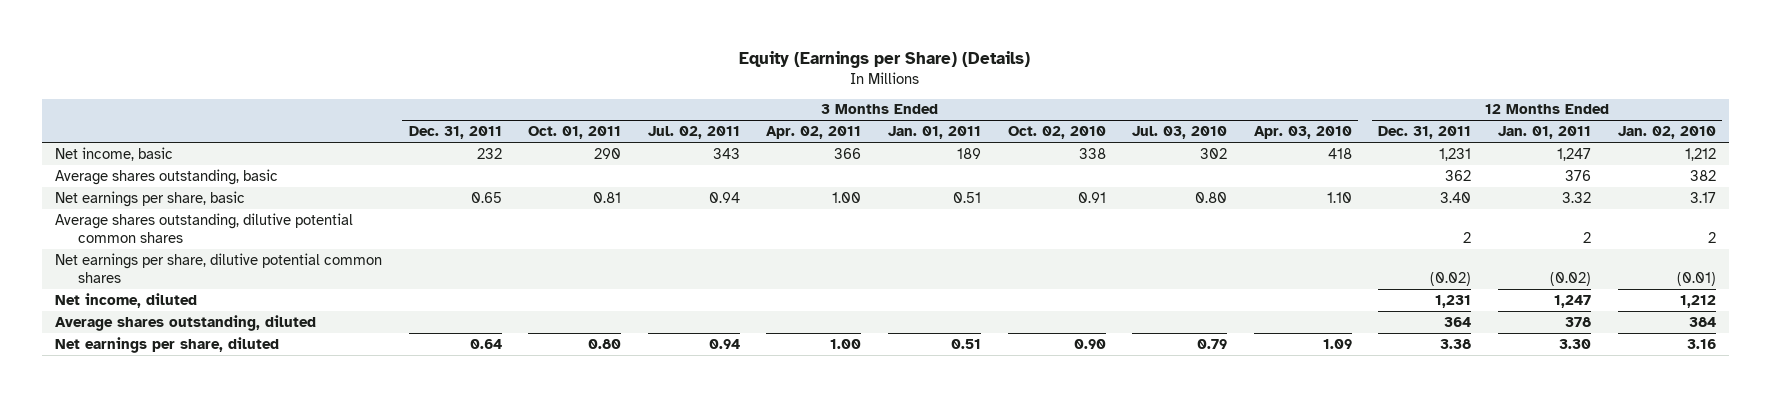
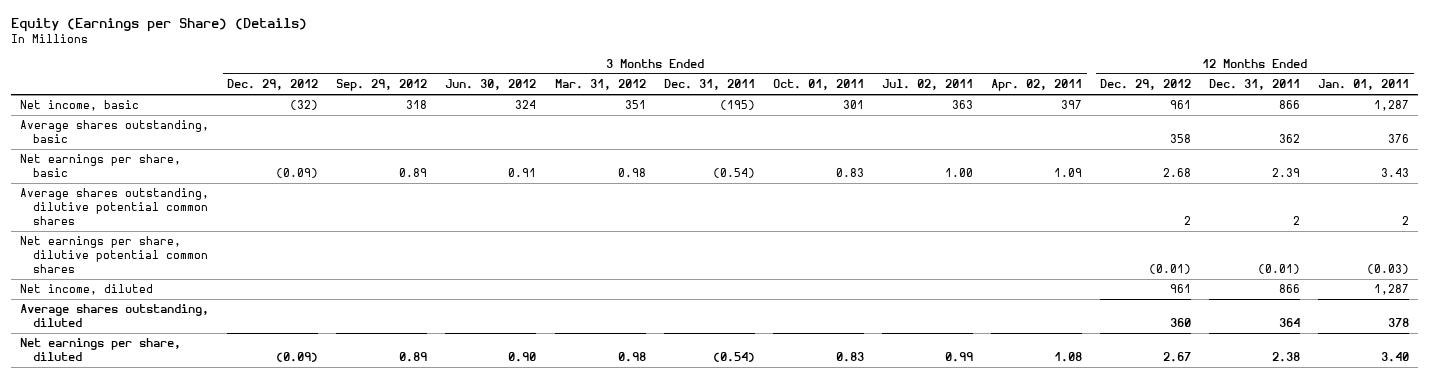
- | 3 Months Ended Dec. 31, 2011 | 3 Months Ended Oct. 01, 2011 | 3 Months Ended Jul. 02, 2011 | 3 Months Ended Apr. 02, 2011 | 3 Months Ended Jan. 01, 2011 | 3 Months Ended Oct. 02, 2010 | 3 Months Ended Jul. 03, 2010 | 3 Months Ended Apr. 03, 2010 | 12 Months Ended Dec. 31, 2011 | 12 Months Ended Jan. 01, 2011 | 12 Months Ended Jan. 02, 2010
+ | 3 Months Ended Dec. 29, 2012 | 3 Months Ended Sep. 29, 2012 | 3 Months Ended Jun. 30, 2012 | 3 Months Ended Mar. 31, 2012 | 3 Months Ended Dec. 31, 2011 | 3 Months Ended Oct. 01, 2011 | 3 Months Ended Jul. 02, 2011 | 3 Months Ended Apr. 02, 2011 | 12 Months Ended Dec. 29, 2012 | 12 Months Ended Dec. 31, 2011 | 12 Months Ended Jan. 01, 2011
- Net income, basic | 232 | 290 | 343 | 366 | 189 | 338 | 302 | 418 | 1,231 | 1,247 | 1,212
+ Net income, basic | (32) | 318 | 324 | 351 | (195) | 301 | 363 | 397 | 961 | 866 | 1,287
- Net earnings per share, basic | 0.65 | 0.81 | 0.94 | 1.00 | 0.51 | 0.91 | 0.80 | 1.10 | 3.40 | 3.32 | 3.17
+ Net earnings per share, basic | (0.09) | 0.89 | 0.91 | 0.98 | (0.54) | 0.83 | 1.00 | 1.09 | 2.68 | 2.39 | 3.43
- Net earnings per share, dilutive potential common shares | | | | | | | | | (0.02) | (0.02) | (0.01)
- Net income, diluted | | | | | | | | | 1,231 | 1,247 | 1,212
+ Net earnings per share, dilutive potential common shares | | | | | | | | | (0.01) | (0.01) | (0.03)
+ Net income, diluted | | | | | | | | | 961 | 866 | 1,287
- Net earnings per share, diluted | 0.64 | 0.80 | 0.94 | 1.00 | 0.51 | 0.90 | 0.79 | 1.09 | 3.38 | 3.30 | 3.16
+ Net earnings per share, diluted | (0.09) | 0.89 | 0.90 | 0.98 | (0.54) | 0.83 | 0.99 | 1.08 | 2.67 | 2.38 | 3.40

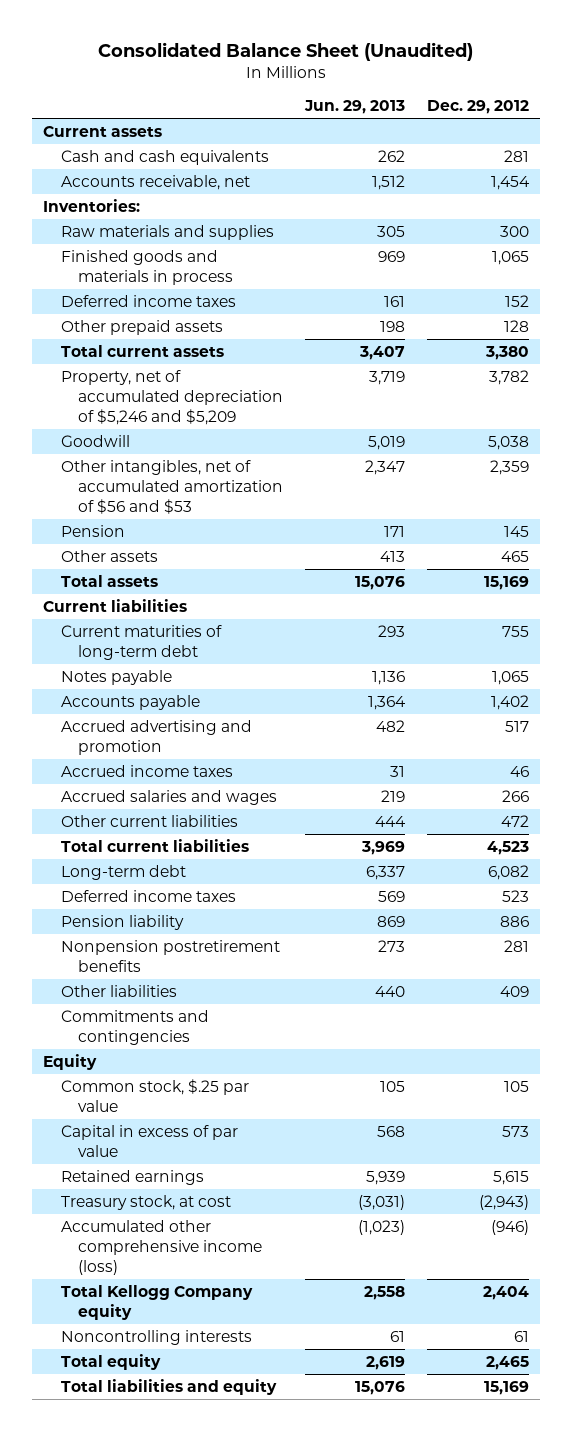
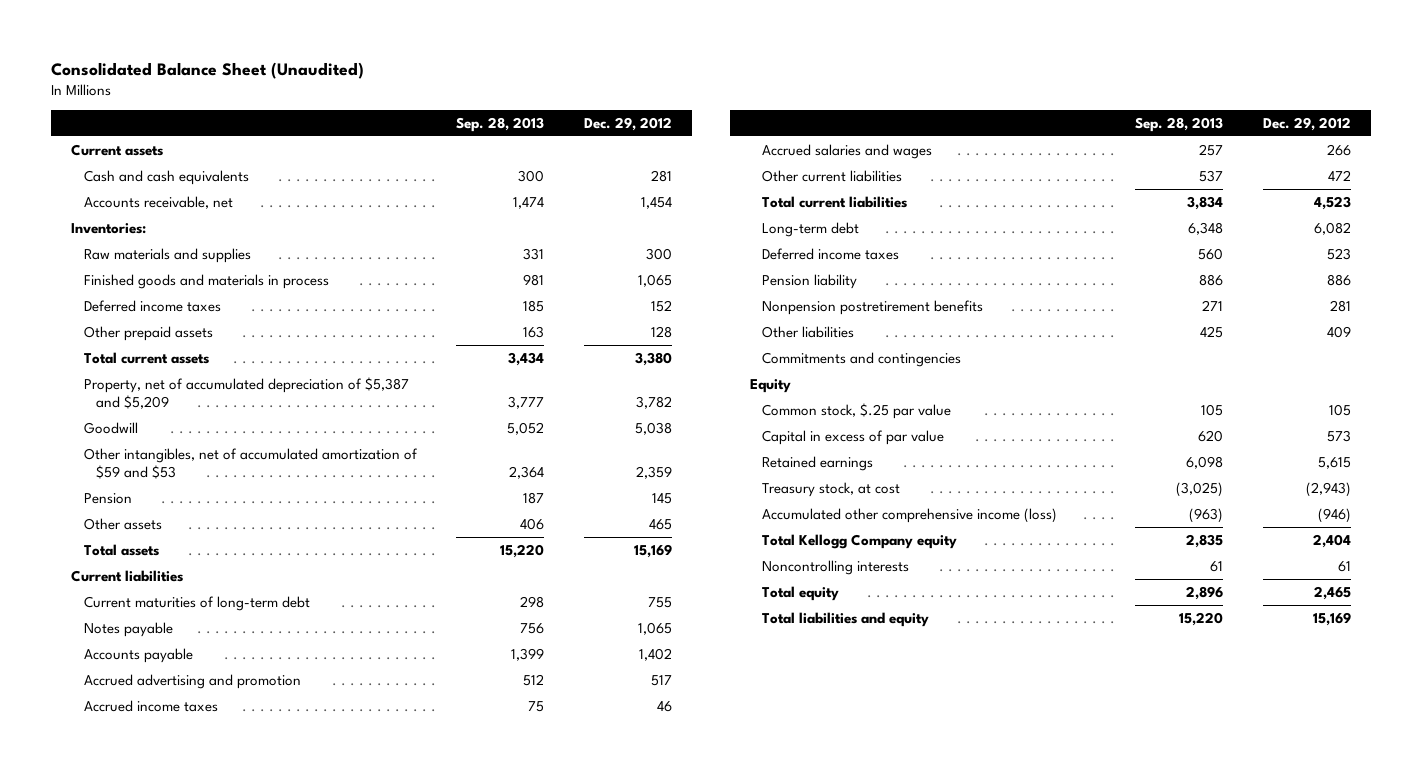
- | Jun. 29, 2013 | Dec. 29, 2012
+ | Sep. 28, 2013 | Dec. 29, 2012
- Property, net of accumulated depreciation of $5,246 and $5,209 | 3,719 | 3,782
+ Property, net of accumulated depreciation of $5,387 and $5,209 | 3,777 | 3,782
- Other intangibles, net of accumulated amortization of $56 and $53 | 2,347 | 2,359
+ Other intangibles, net of accumulated amortization of $59 and $53 | 2,364 | 2,359

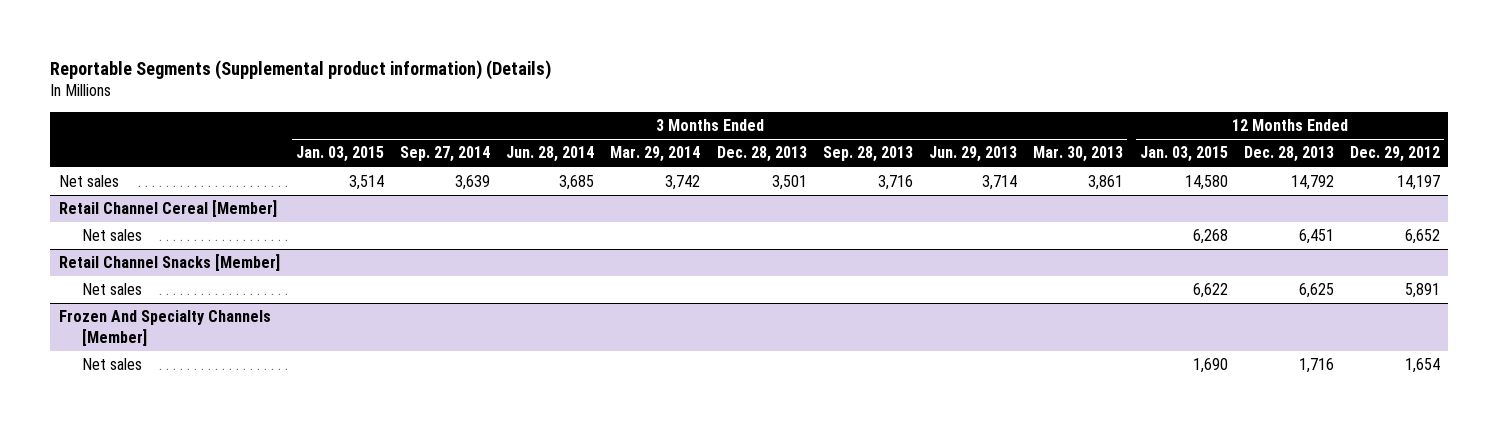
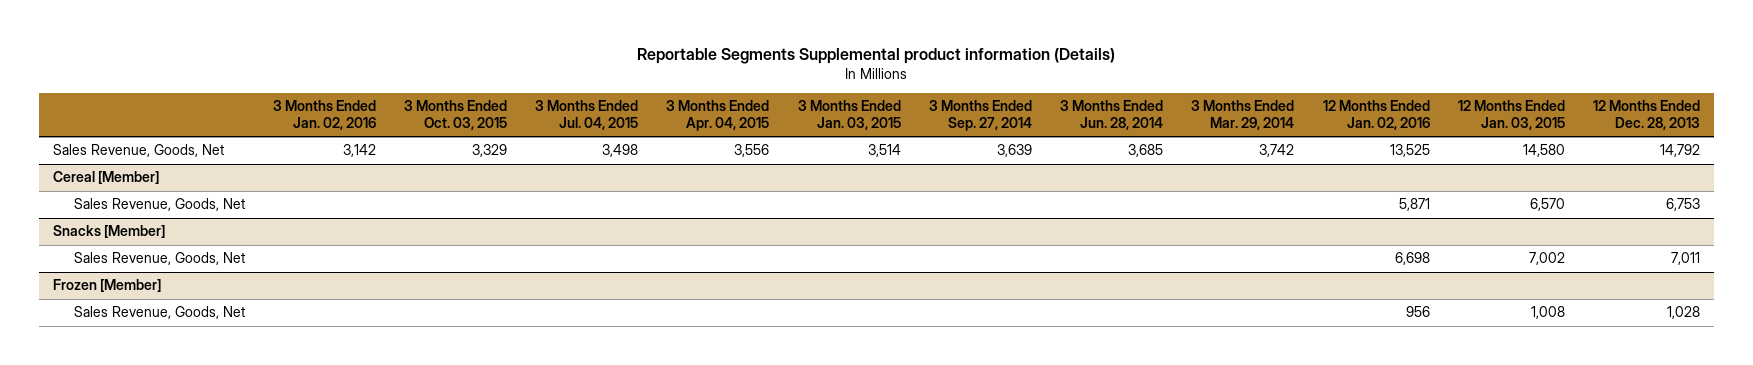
- Reportable Segments (Supplemental product information) (Details)
+ Reportable Segments Supplemental product information (Details)
- | 3 Months Ended Jan. 03, 2015 | 3 Months Ended Sep. 27, 2014 | 3 Months Ended Jun. 28, 2014 | 3 Months Ended Mar. 29, 2014 | 3 Months Ended Dec. 28, 2013 | 3 Months Ended Sep. 28, 2013 | 3 Months Ended Jun. 29, 2013 | 3 Months Ended Mar. 30, 2013 | 12 Months Ended Jan. 03, 2015 | 12 Months Ended Dec. 28, 2013 | 12 Months Ended Dec. 29, 2012
+ | 3 Months Ended Jan. 02, 2016 | 3 Months Ended Oct. 03, 2015 | 3 Months Ended Jul. 04, 2015 | 3 Months Ended Apr. 04, 2015 | 3 Months Ended Jan. 03, 2015 | 3 Months Ended Sep. 27, 2014 | 3 Months Ended Jun. 28, 2014 | 3 Months Ended Mar. 29, 2014 | 12 Months Ended Jan. 02, 2016 | 12 Months Ended Jan. 03, 2015 | 12 Months Ended Dec. 28, 2013
- Net sales | 3,514 | 3,639 | 3,685 | 3,742 | 3,501 | 3,716 | 3,714 | 3,861 | 14,580 | 14,792 | 14,197
- Retail Channel Cereal [Member]
- Net sales | | | | | | | | | 6,268 | 6,451 | 6,652
- Retail Channel Snacks [Member]
- Net sales | | | | | | | | | 6,622 | 6,625 | 5,891
- Frozen And Specialty Channels [Member]
- Net sales | | | | | | | | | 1,690 | 1,716 | 1,654
+ Sales Revenue, Goods, Net | 3,142 | 3,329 | 3,498 | 3,556 | 3,514 | 3,639 | 3,685 | 3,742 | 13,525 | 14,580 | 14,792
+ Cereal [Member]
+ Sales Revenue, Goods, Net | | | | | | | | | 5,871 | 6,570 | 6,753
+ Snacks [Member]
+ Sales Revenue, Goods, Net | | | | | | | | | 6,698 | 7,002 | 7,011
+ Frozen [Member]
+ Sales Revenue, Goods, Net | | | | | | | | | 956 | 1,008 | 1,028

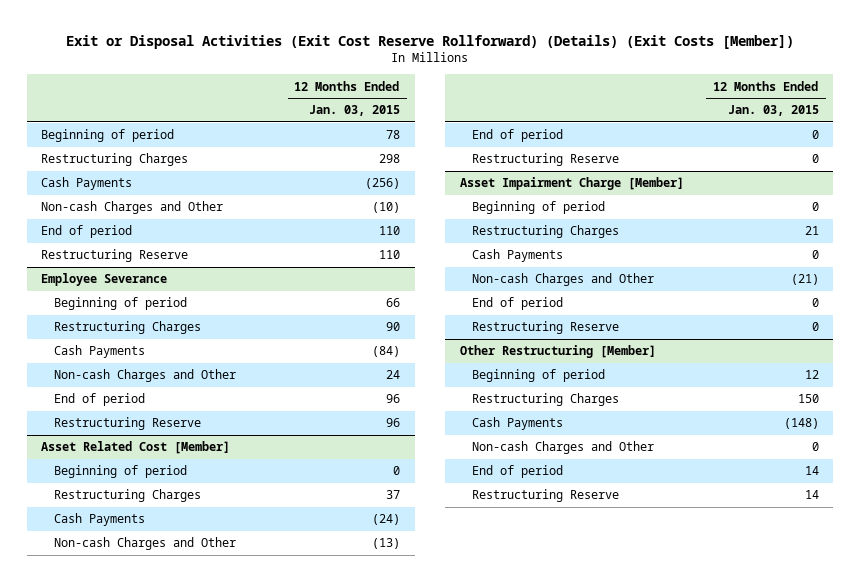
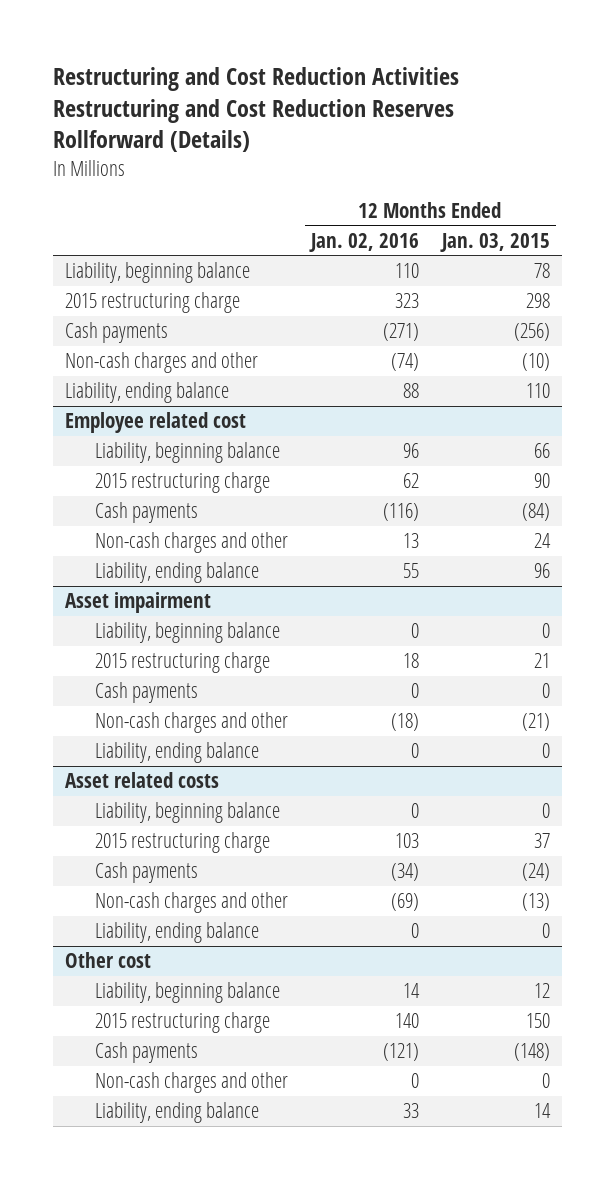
- Exit or Disposal Activities (Exit Cost Reserve Rollforward) (Details) (Exit Costs [Member])
+ Restructuring and Cost Reduction Activities Restructuring and Cost Reduction Reserves Rollforward (Details)
- | 12 Months Ended Jan. 03, 2015
+ | 12 Months Ended Jan. 02, 2016 | 12 Months Ended Jan. 03, 2015
- Beginning of period | 78
- Restructuring Charges | 298
- Cash Payments | (256)
- Non-cash Charges and Other | (10)
- End of period | 110
- Restructuring Reserve | 110
- Employee Severance
- Beginning of period | 66
- Restructuring Charges | 90
- Cash Payments | (84)
- Non-cash Charges and Other | 24
- End of period | 96
- Restructuring Reserve | 96
- Asset Related Cost [Member]
- Beginning of period | 0
- Restructuring Charges | 37
- Cash Payments | (24)
- Non-cash Charges and Other | (13)
- End of period | 0
- Restructuring Reserve | 0
- Asset Impairment Charge [Member]
- Beginning of period | 0
- Restructuring Charges | 21
- Cash Payments | 0
- Non-cash Charges and Other | (21)
- End of period | 0
- Restructuring Reserve | 0
- Other Restructuring [Member]
- Beginning of period | 12
- Restructuring Charges | 150
- Cash Payments | (148)
- Non-cash Charges and Other | 0
- End of period | 14
- Restructuring Reserve | 14
+ Liability, beginning balance | 110 | 78
+ 2015 restructuring charge | 323 | 298
+ Cash payments | (271) | (256)
+ Non-cash charges and other | (74) | (10)
+ Liability, ending balance | 88 | 110
+ Employee related cost
+ Liability, beginning balance | 96 | 66
+ 2015 restructuring charge | 62 | 90
+ Cash payments | (116) | (84)
+ Non-cash charges and other | 13 | 24
+ Liability, ending balance | 55 | 96
+ Asset impairment
+ Liability, beginning balance | 0 | 0
+ 2015 restructuring charge | 18 | 21
+ Cash payments | 0 | 0
+ Non-cash charges and other | (18) | (21)
+ Liability, ending balance | 0 | 0
+ Asset related costs
+ Liability, beginning balance | 0 | 0
+ 2015 restructuring charge | 103 | 37
+ Cash payments | (34) | (24)
+ Non-cash charges and other | (69) | (13)
+ Liability, ending balance | 0 | 0
+ Other cost
+ Liability, beginning balance | 14 | 12
+ 2015 restructuring charge | 140 | 150
+ Cash payments | (121) | (148)
+ Non-cash charges and other | 0 | 0
+ Liability, ending balance | 33 | 14

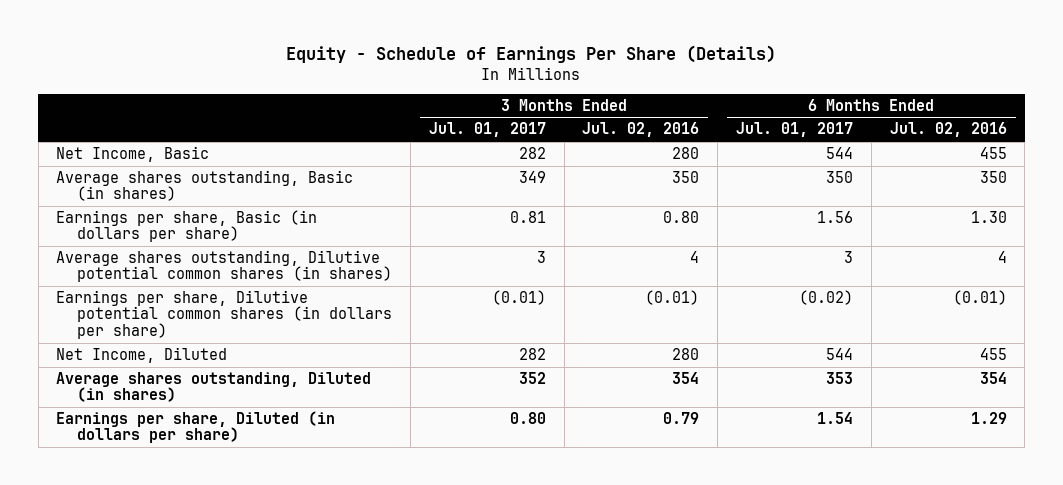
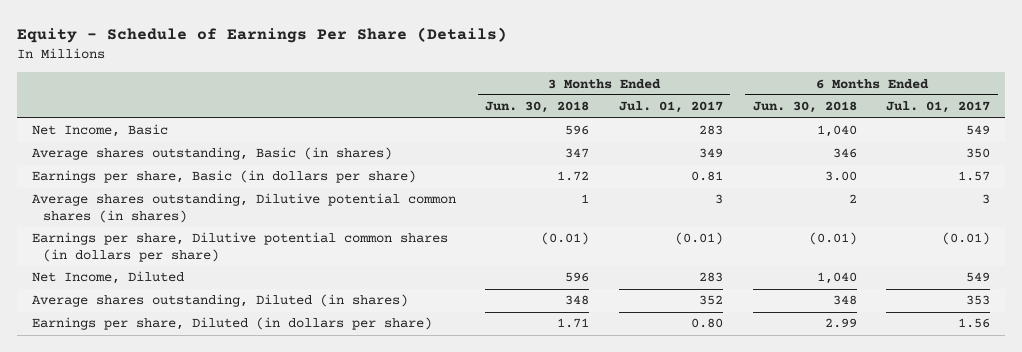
- | 3 Months Ended Jul. 01, 2017 | 3 Months Ended Jul. 02, 2016 | 6 Months Ended Jul. 01, 2017 | 6 Months Ended Jul. 02, 2016
+ | 3 Months Ended Jun. 30, 2018 | 3 Months Ended Jul. 01, 2017 | 6 Months Ended Jun. 30, 2018 | 6 Months Ended Jul. 01, 2017
- Net Income, Basic | 282 | 280 | 544 | 455
+ Net Income, Basic | 596 | 283 | 1,040 | 549
- Earnings per share, Basic (in dollars per share) | 0.81 | 0.80 | 1.56 | 1.30
+ Earnings per share, Basic (in dollars per share) | 1.72 | 0.81 | 3.00 | 1.57
- Earnings per share, Dilutive potential common shares (in dollars per share) | (0.01) | (0.01) | (0.02) | (0.01)
- Net Income, Diluted | 282 | 280 | 544 | 455
+ Earnings per share, Dilutive potential common shares (in dollars per share) | (0.01) | (0.01) | (0.01) | (0.01)
+ Net Income, Diluted | 596 | 283 | 1,040 | 549
- Earnings per share, Diluted (in dollars per share) | 0.80 | 0.79 | 1.54 | 1.29
+ Earnings per share, Diluted (in dollars per share) | 1.71 | 0.80 | 2.99 | 1.56

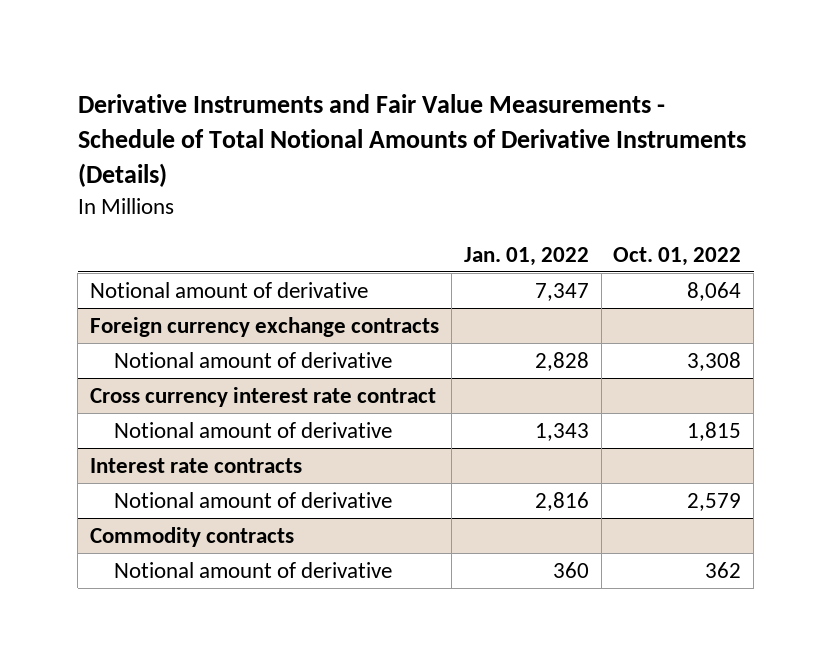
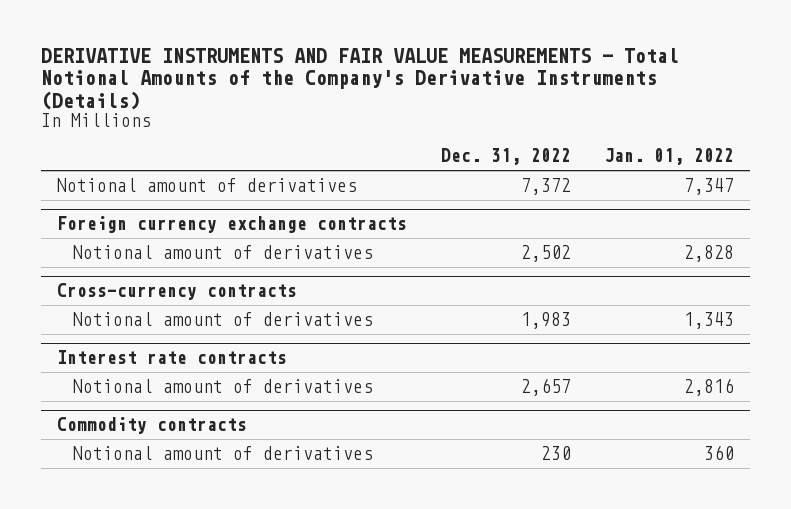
- Derivative Instruments and Fair Value Measurements - Schedule of Total Notional Amounts of Derivative Instruments (Details)
+ DERIVATIVE INSTRUMENTS AND FAIR VALUE MEASUREMENTS - Total Notional Amounts of the Company's Derivative Instruments (Details)
- | Jan. 01, 2022 | Oct. 01, 2022
+ | Dec. 31, 2022 | Jan. 01, 2022
- Notional amount of derivative | 7,347 | 8,064
+ Notional amount of derivatives | 7,372 | 7,347
@ Foreign currency exchange contracts
- Notional amount of derivative | 2,828 | 3,308
- Cross currency interest rate contract
- Notional amount of derivative | 1,343 | 1,815
@ Foreign currency exchange contracts
+ Notional amount of derivatives | 2,502 | 2,828
+ Cross-currency contracts
+ Notional amount of derivatives | 1,983 | 1,343
@ Interest rate contracts
- Notional amount of derivative | 2,816 | 2,579
+ Notional amount of derivatives | 2,657 | 2,816
@ Commodity contracts
- Notional amount of derivative | 360 | 362
+ Notional amount of derivatives | 230 | 360

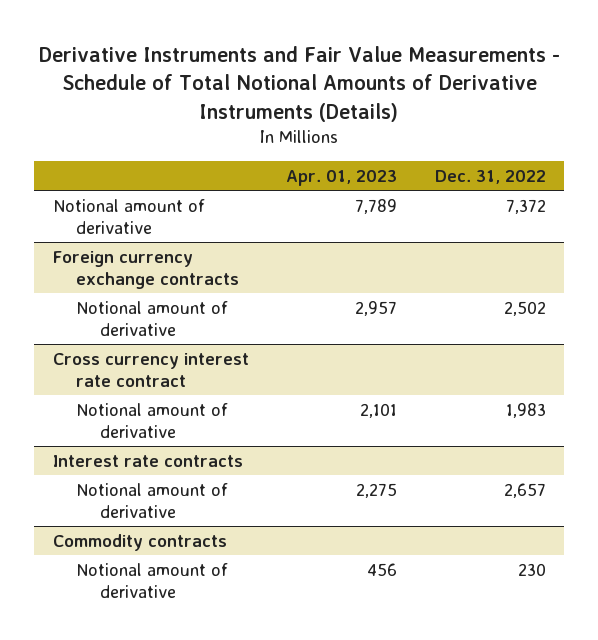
- DERIVATIVE INSTRUMENTS AND FAIR VALUE MEASUREMENTS - Total Notional Amounts of the Company's Derivative Instruments (Details)
+ Derivative Instruments and Fair Value Measurements - Schedule of Total Notional Amounts of Derivative Instruments (Details)
- | Dec. 31, 2022 | Jan. 01, 2022
+ | Apr. 01, 2023 | Dec. 31, 2022
- Notional amount of derivatives | 7,372 | 7,347
+ Notional amount of derivative | 7,789 | 7,372
@ Foreign currency exchange contracts
- Notional amount of derivatives | 2,502 | 2,828
- Cross-currency contracts
- Notional amount of derivatives | 1,983 | 1,343
@ Foreign currency exchange contracts
+ Notional amount of derivative | 2,957 | 2,502
+ Cross currency interest rate contract
+ Notional amount of derivative | 2,101 | 1,983
@ Interest rate contracts
- Notional amount of derivatives | 2,657 | 2,816
+ Notional amount of derivative | 2,275 | 2,657
@ Commodity contracts
- Notional amount of derivatives | 230 | 360
+ Notional amount of derivative | 456 | 230

